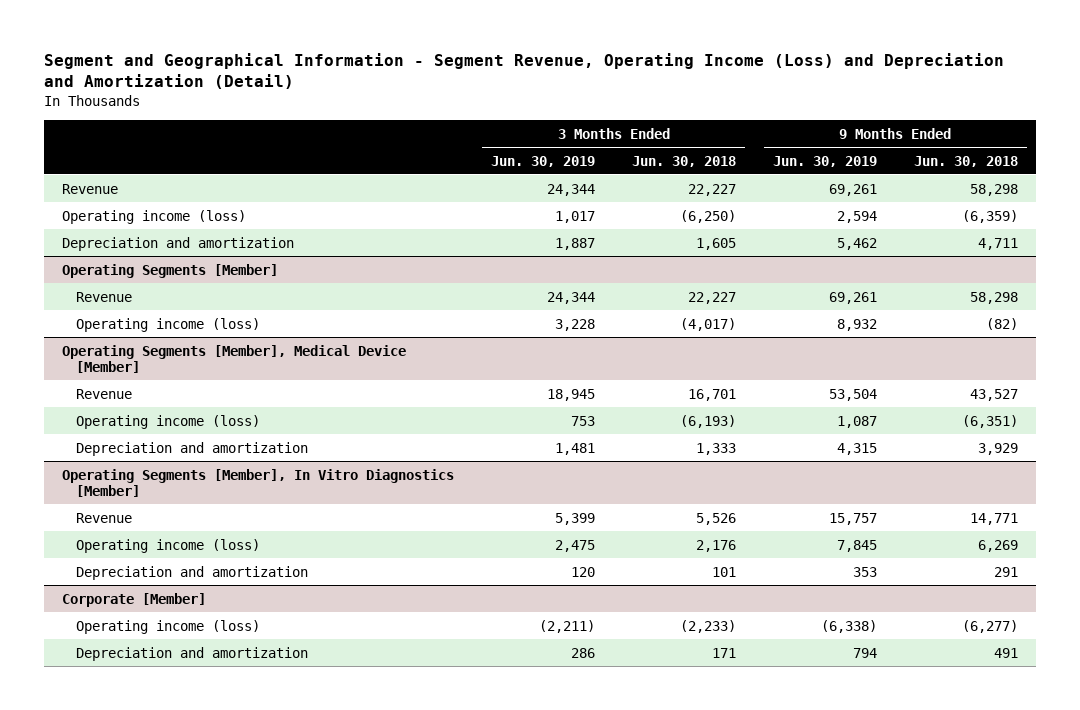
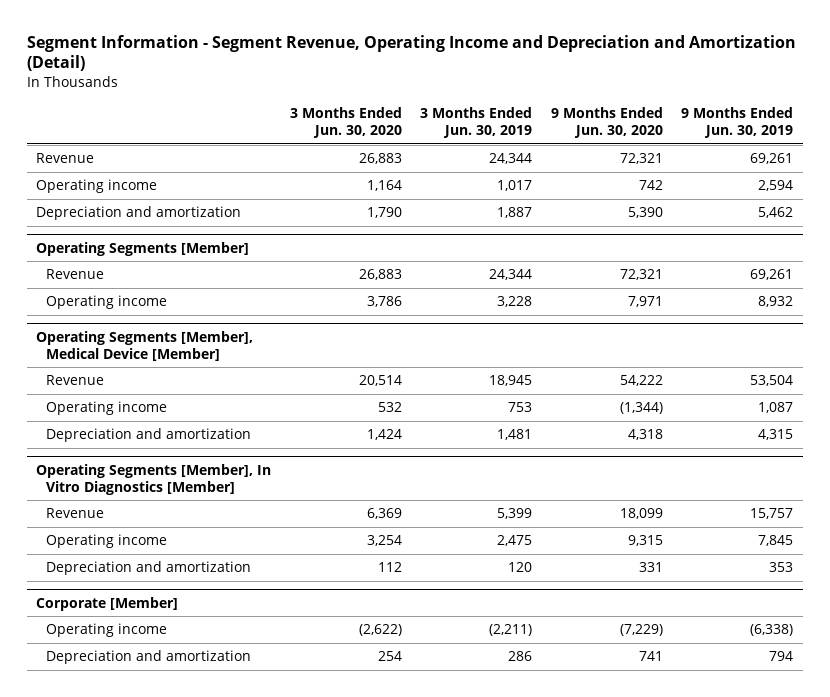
- Segment and Geographical Information - Segment Revenue, Operating Income (Loss) and Depreciation and Amortization (Detail)
+ Segment Information - Segment Revenue, Operating Income and Depreciation and Amortization (Detail)
- | 3 Months Ended Jun. 30, 2019 | 3 Months Ended Jun. 30, 2018 | 9 Months Ended Jun. 30, 2019 | 9 Months Ended Jun. 30, 2018
+ | 3 Months Ended Jun. 30, 2020 | 3 Months Ended Jun. 30, 2019 | 9 Months Ended Jun. 30, 2020 | 9 Months Ended Jun. 30, 2019
- Operating income (loss) | 1,017 | (6,250) | 2,594 | (6,359)
+ Operating income | 1,164 | 1,017 | 742 | 2,594
@ Operating Segments [Member]
- Operating income (loss) | 3,228 | (4,017) | 8,932 | (82)
+ Operating income | 3,786 | 3,228 | 7,971 | 8,932
@ Operating Segments [Member], Medical Device [Member]
- Operating income (loss) | 753 | (6,193) | 1,087 | (6,351)
+ Operating income | 532 | 753 | (1,344) | 1,087
@ Operating Segments [Member], In Vitro Diagnostics [Member]
- Operating income (loss) | 2,475 | 2,176 | 7,845 | 6,269
+ Operating income | 3,254 | 2,475 | 9,315 | 7,845
@ Corporate [Member]
- Operating income (loss) | (2,211) | (2,233) | (6,338) | (6,277)
+ Operating income | (2,622) | (2,211) | (7,229) | (6,338)

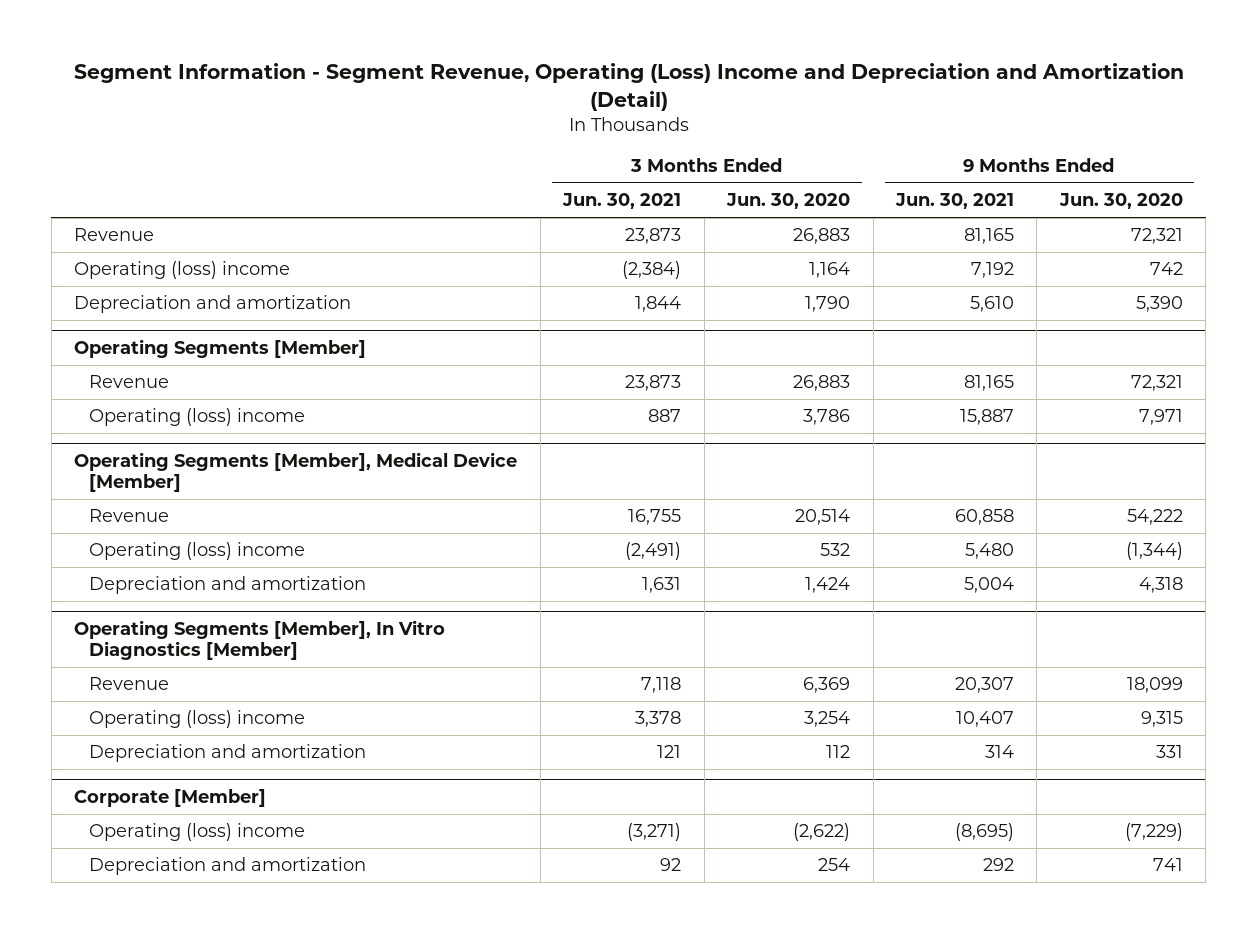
- Segment Information - Segment Revenue, Operating Income and Depreciation and Amortization (Detail)
+ Segment Information - Segment Revenue, Operating (Loss) Income and Depreciation and Amortization (Detail)
- | 3 Months Ended Jun. 30, 2020 | 3 Months Ended Jun. 30, 2019 | 9 Months Ended Jun. 30, 2020 | 9 Months Ended Jun. 30, 2019
+ | 3 Months Ended Jun. 30, 2021 | 3 Months Ended Jun. 30, 2020 | 9 Months Ended Jun. 30, 2021 | 9 Months Ended Jun. 30, 2020
- Operating income | 1,164 | 1,017 | 742 | 2,594
+ Operating (loss) income | (2,384) | 1,164 | 7,192 | 742
@ Operating Segments [Member]
- Operating income | 3,786 | 3,228 | 7,971 | 8,932
+ Operating (loss) income | 887 | 3,786 | 15,887 | 7,971
@ Operating Segments [Member], Medical Device [Member]
- Operating income | 532 | 753 | (1,344) | 1,087
+ Operating (loss) income | (2,491) | 532 | 5,480 | (1,344)
@ Operating Segments [Member], In Vitro Diagnostics [Member]
- Operating income | 3,254 | 2,475 | 9,315 | 7,845
+ Operating (loss) income | 3,378 | 3,254 | 10,407 | 9,315
@ Corporate [Member]
- Operating income | (2,622) | (2,211) | (7,229) | (6,338)
+ Operating (loss) income | (3,271) | (2,622) | (8,695) | (7,229)

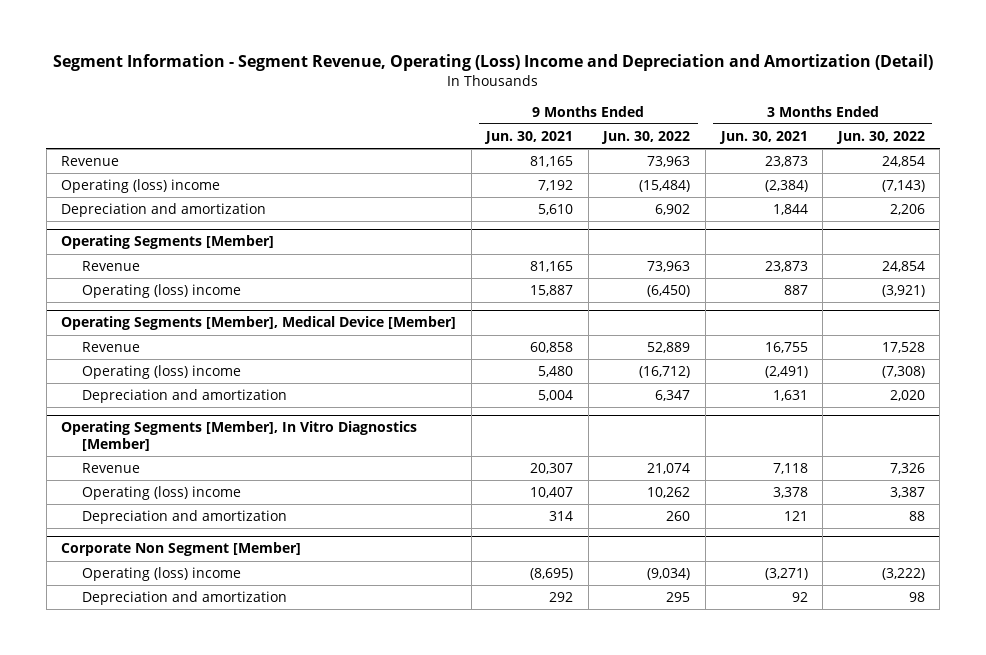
- | 3 Months Ended Jun. 30, 2021 | 3 Months Ended Jun. 30, 2020 | 9 Months Ended Jun. 30, 2021 | 9 Months Ended Jun. 30, 2020
+ | 9 Months Ended Jun. 30, 2021 | 9 Months Ended Jun. 30, 2022 | 3 Months Ended Jun. 30, 2021 | 3 Months Ended Jun. 30, 2022
- Corporate [Member]
+ Corporate Non Segment [Member]

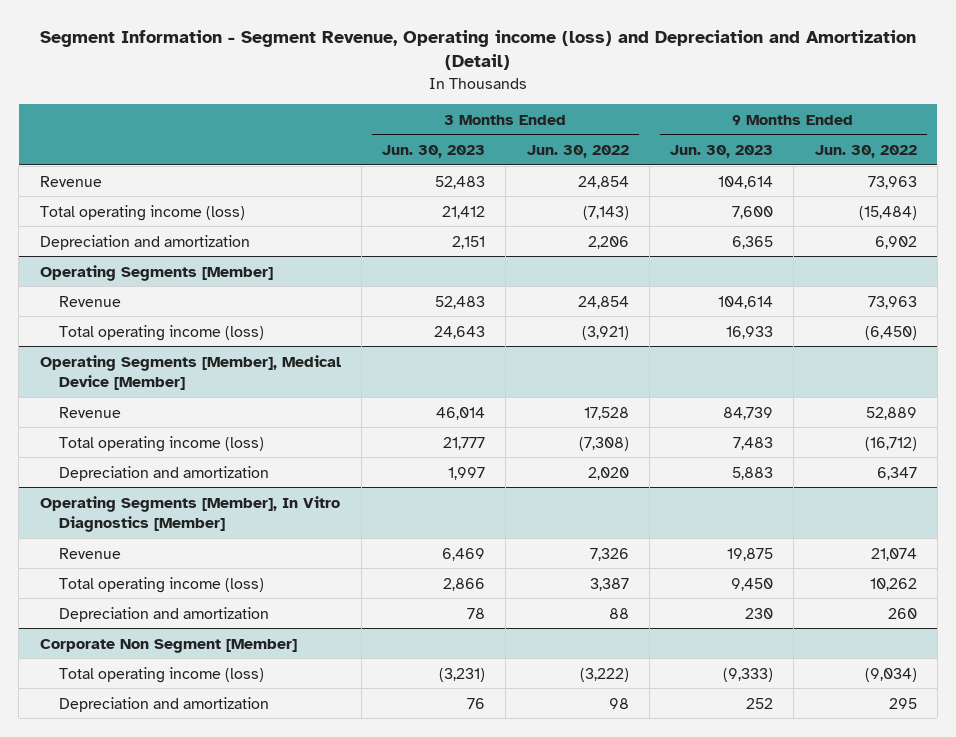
- Segment Information - Segment Revenue, Operating (Loss) Income and Depreciation and Amortization (Detail)
+ Segment Information - Segment Revenue, Operating income (loss) and Depreciation and Amortization (Detail)
- | 9 Months Ended Jun. 30, 2021 | 9 Months Ended Jun. 30, 2022 | 3 Months Ended Jun. 30, 2021 | 3 Months Ended Jun. 30, 2022
+ | 3 Months Ended Jun. 30, 2023 | 3 Months Ended Jun. 30, 2022 | 9 Months Ended Jun. 30, 2023 | 9 Months Ended Jun. 30, 2022
- Operating (loss) income | 7,192 | (15,484) | (2,384) | (7,143)
+ Total operating income (loss) | 21,412 | (7,143) | 7,600 | (15,484)
@ Operating Segments [Member]
- Operating (loss) income | 15,887 | (6,450) | 887 | (3,921)
+ Total operating income (loss) | 24,643 | (3,921) | 16,933 | (6,450)
@ Operating Segments [Member], Medical Device [Member]
- Operating (loss) income | 5,480 | (16,712) | (2,491) | (7,308)
+ Total operating income (loss) | 21,777 | (7,308) | 7,483 | (16,712)
@ Operating Segments [Member], In Vitro Diagnostics [Member]
- Operating (loss) income | 10,407 | 10,262 | 3,378 | 3,387
+ Total operating income (loss) | 2,866 | 3,387 | 9,450 | 10,262
@ Corporate Non Segment [Member]
- Operating (loss) income | (8,695) | (9,034) | (3,271) | (3,222)
+ Total operating income (loss) | (3,231) | (3,222) | (9,333) | (9,034)

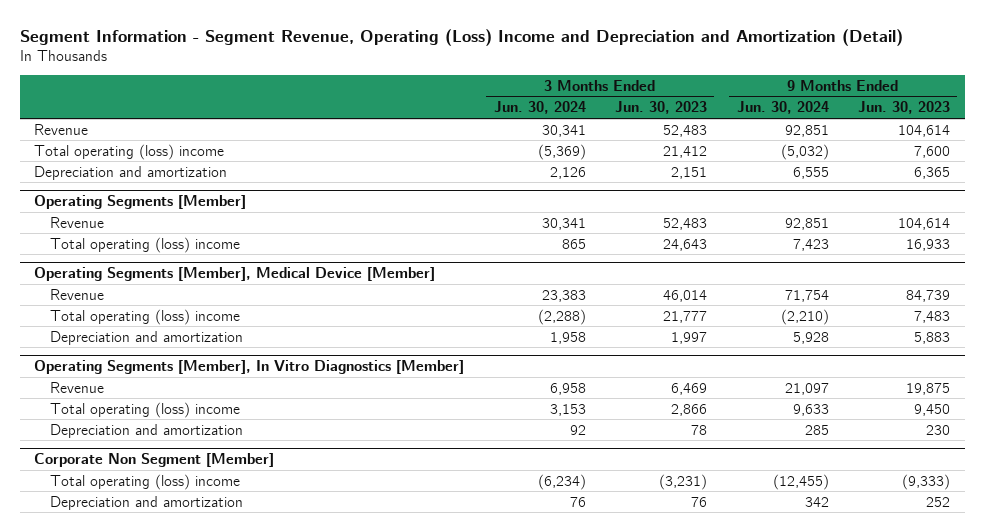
- Segment Information - Segment Revenue, Operating income (loss) and Depreciation and Amortization (Detail)
+ Segment Information - Segment Revenue, Operating (Loss) Income and Depreciation and Amortization (Detail)
- | 3 Months Ended Jun. 30, 2023 | 3 Months Ended Jun. 30, 2022 | 9 Months Ended Jun. 30, 2023 | 9 Months Ended Jun. 30, 2022
+ | 3 Months Ended Jun. 30, 2024 | 3 Months Ended Jun. 30, 2023 | 9 Months Ended Jun. 30, 2024 | 9 Months Ended Jun. 30, 2023
- Total operating income (loss) | 21,412 | (7,143) | 7,600 | (15,484)
+ Total operating (loss) income | (5,369) | 21,412 | (5,032) | 7,600
@ Operating Segments [Member]
- Total operating income (loss) | 24,643 | (3,921) | 16,933 | (6,450)
+ Total operating (loss) income | 865 | 24,643 | 7,423 | 16,933
@ Operating Segments [Member], Medical Device [Member]
- Total operating income (loss) | 21,777 | (7,308) | 7,483 | (16,712)
+ Total operating (loss) income | (2,288) | 21,777 | (2,210) | 7,483
@ Operating Segments [Member], In Vitro Diagnostics [Member]
- Total operating income (loss) | 2,866 | 3,387 | 9,450 | 10,262
+ Total operating (loss) income | 3,153 | 2,866 | 9,633 | 9,450
@ Corporate Non Segment [Member]
- Total operating income (loss) | (3,231) | (3,222) | (9,333) | (9,034)
+ Total operating (loss) income | (6,234) | (3,231) | (12,455) | (9,333)

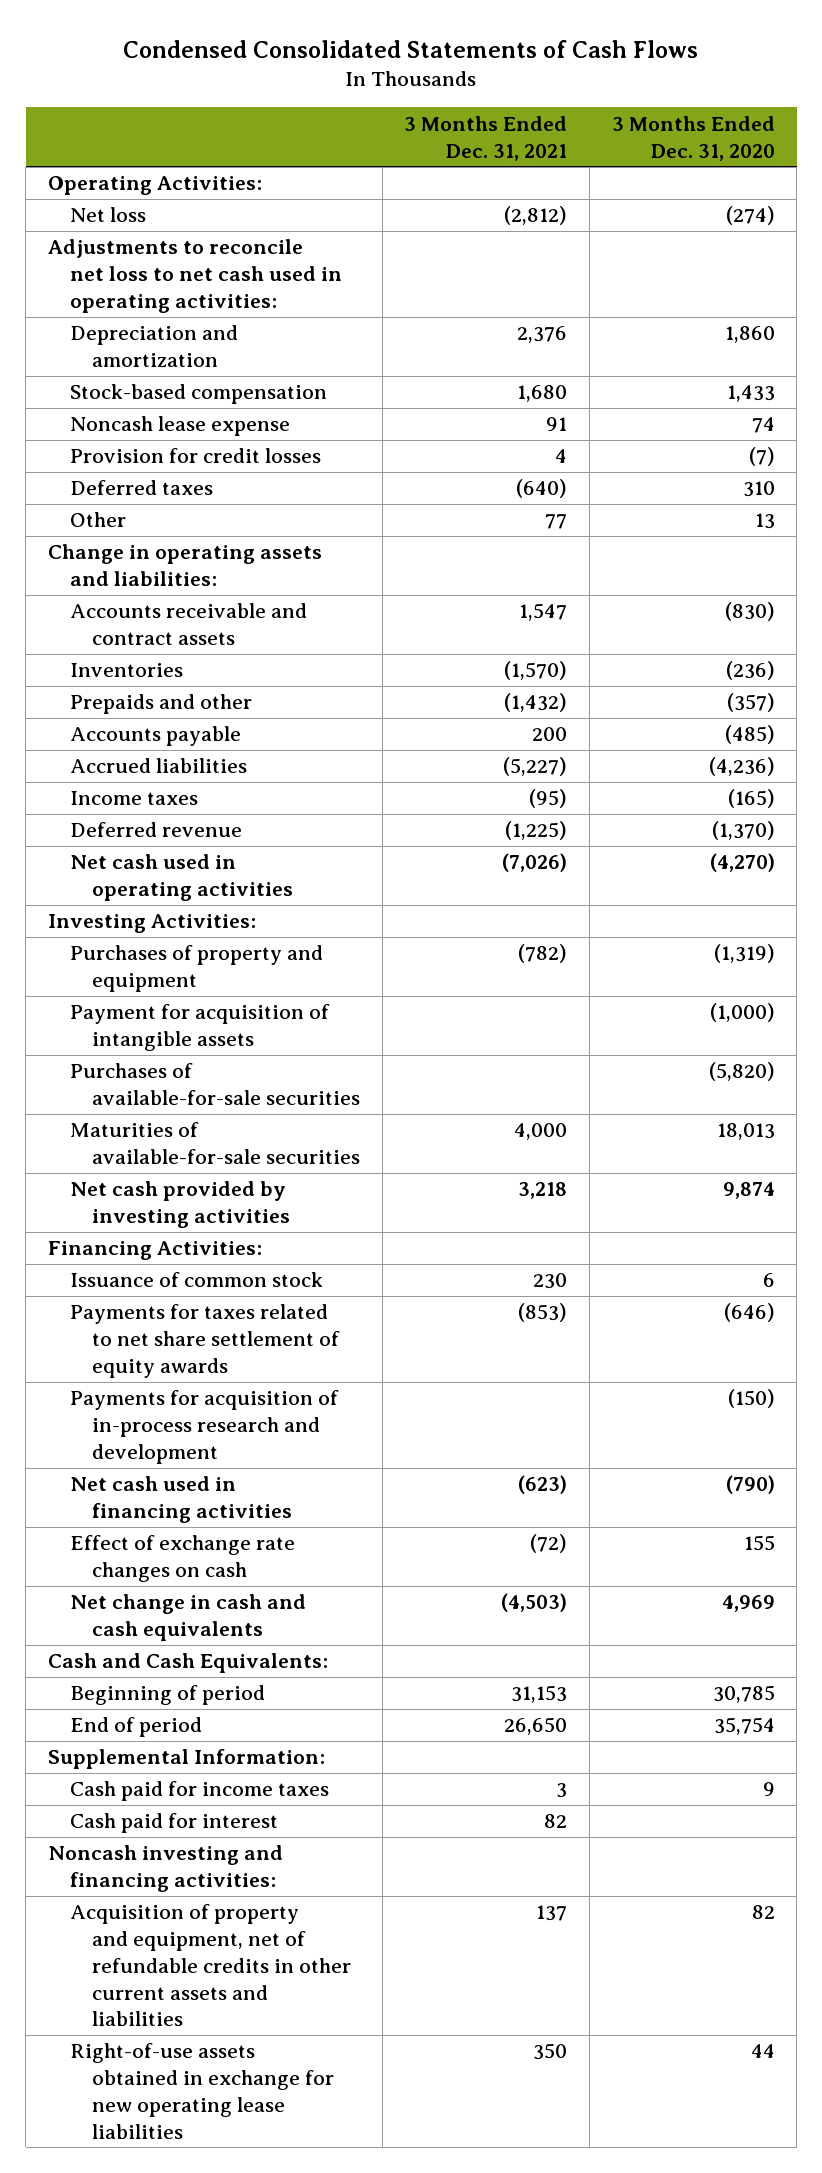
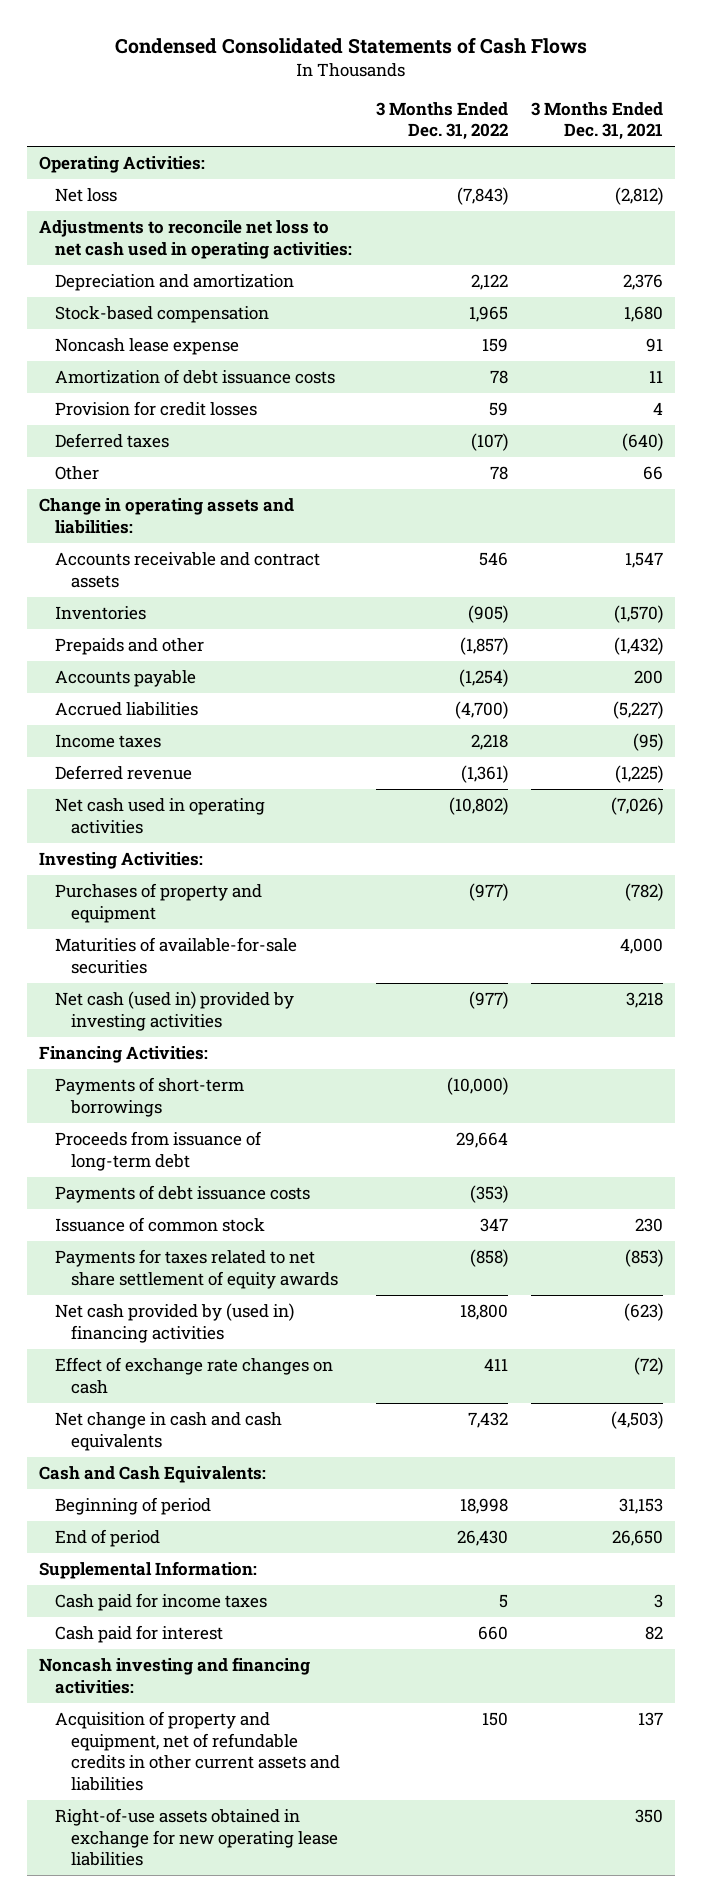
- | 3 Months Ended Dec. 31, 2021 | 3 Months Ended Dec. 31, 2020
+ | 3 Months Ended Dec. 31, 2022 | 3 Months Ended Dec. 31, 2021
+ Amortization of debt issuance costs | 78 | 11
- Other | 77 | 13
+ Other | 78 | 66
- Payment for acquisition of intangible assets | | (1,000)
- Purchases of available-for-sale securities | | (5,820)
- Net cash provided by investing activities | 3,218 | 9,874
+ Net cash (used in) provided by investing activities | (977) | 3,218
+ Payments of short-term borrowings | (10,000) |
+ Proceeds from issuance of long-term debt | 29,664 |
+ Payments of debt issuance costs | (353) |
- Payments for acquisition of in-process research and development | | (150)
- Net cash used in financing activities | (623) | (790)
+ Net cash provided by (used in) financing activities | 18,800 | (623)

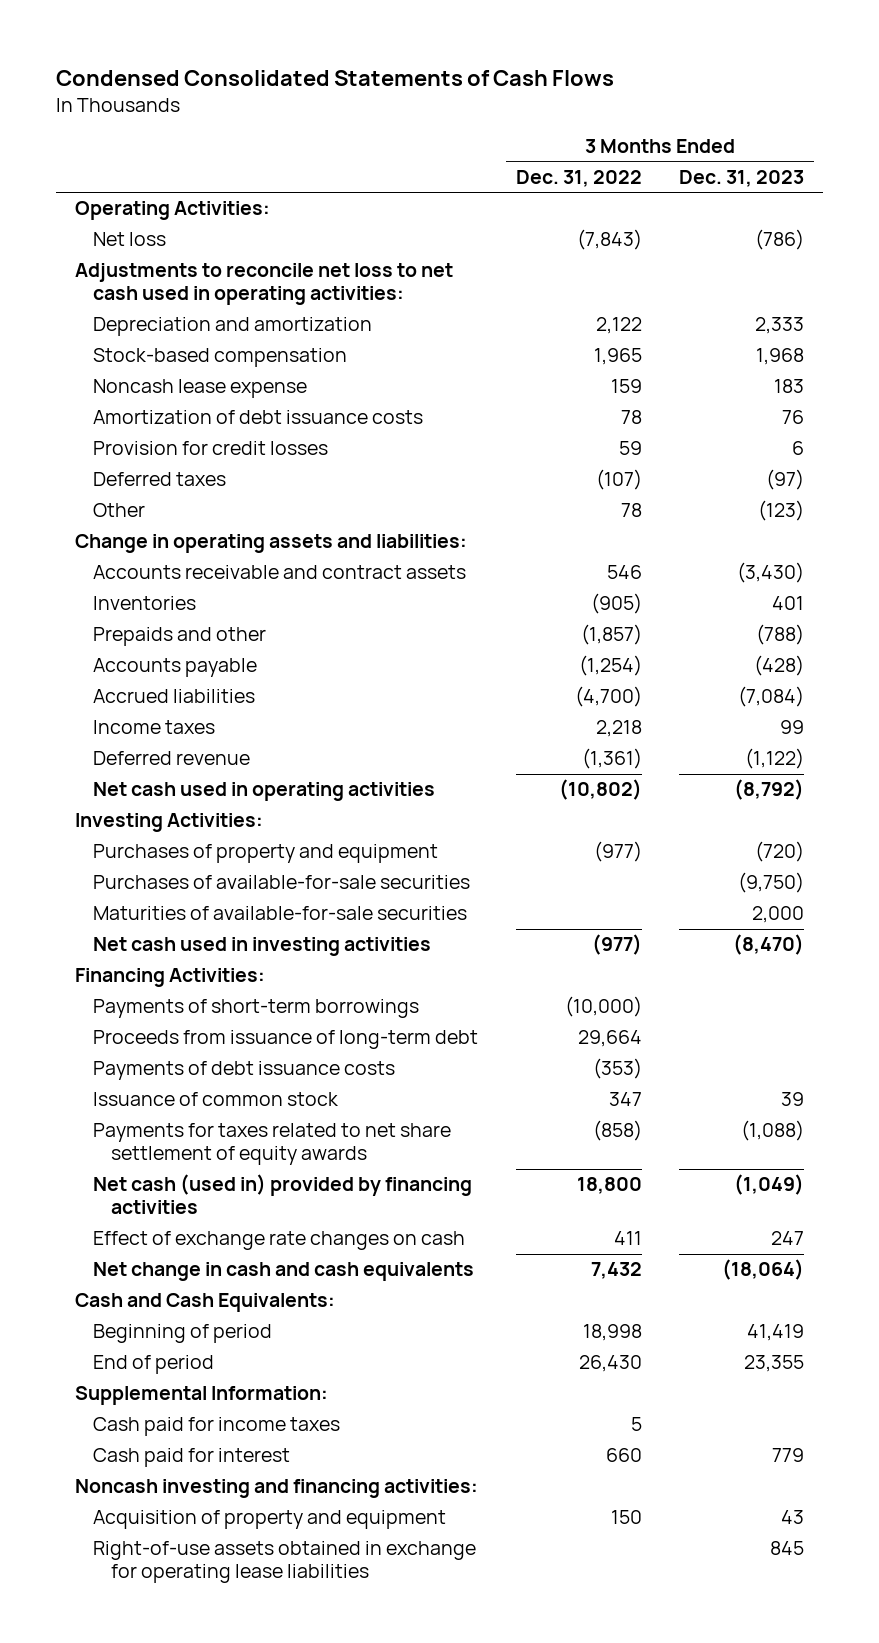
- | 3 Months Ended Dec. 31, 2022 | 3 Months Ended Dec. 31, 2021
+ | 3 Months Ended Dec. 31, 2022 | 3 Months Ended Dec. 31, 2023
+ Purchases of available-for-sale securities | | (9,750)
- Net cash (used in) provided by investing activities | (977) | 3,218
+ Net cash used in investing activities | (977) | (8,470)
- Net cash provided by (used in) financing activities | 18,800 | (623)
+ Net cash (used in) provided by financing activities | 18,800 | (1,049)
- Acquisition of property and equipment, net of refundable credits in other current assets and liabilities | 150 | 137
- Right-of-use assets obtained in exchange for new operating lease liabilities | | 350
+ Acquisition of property and equipment | 150 | 43
+ Right-of-use assets obtained in exchange for operating lease liabilities | | 845

